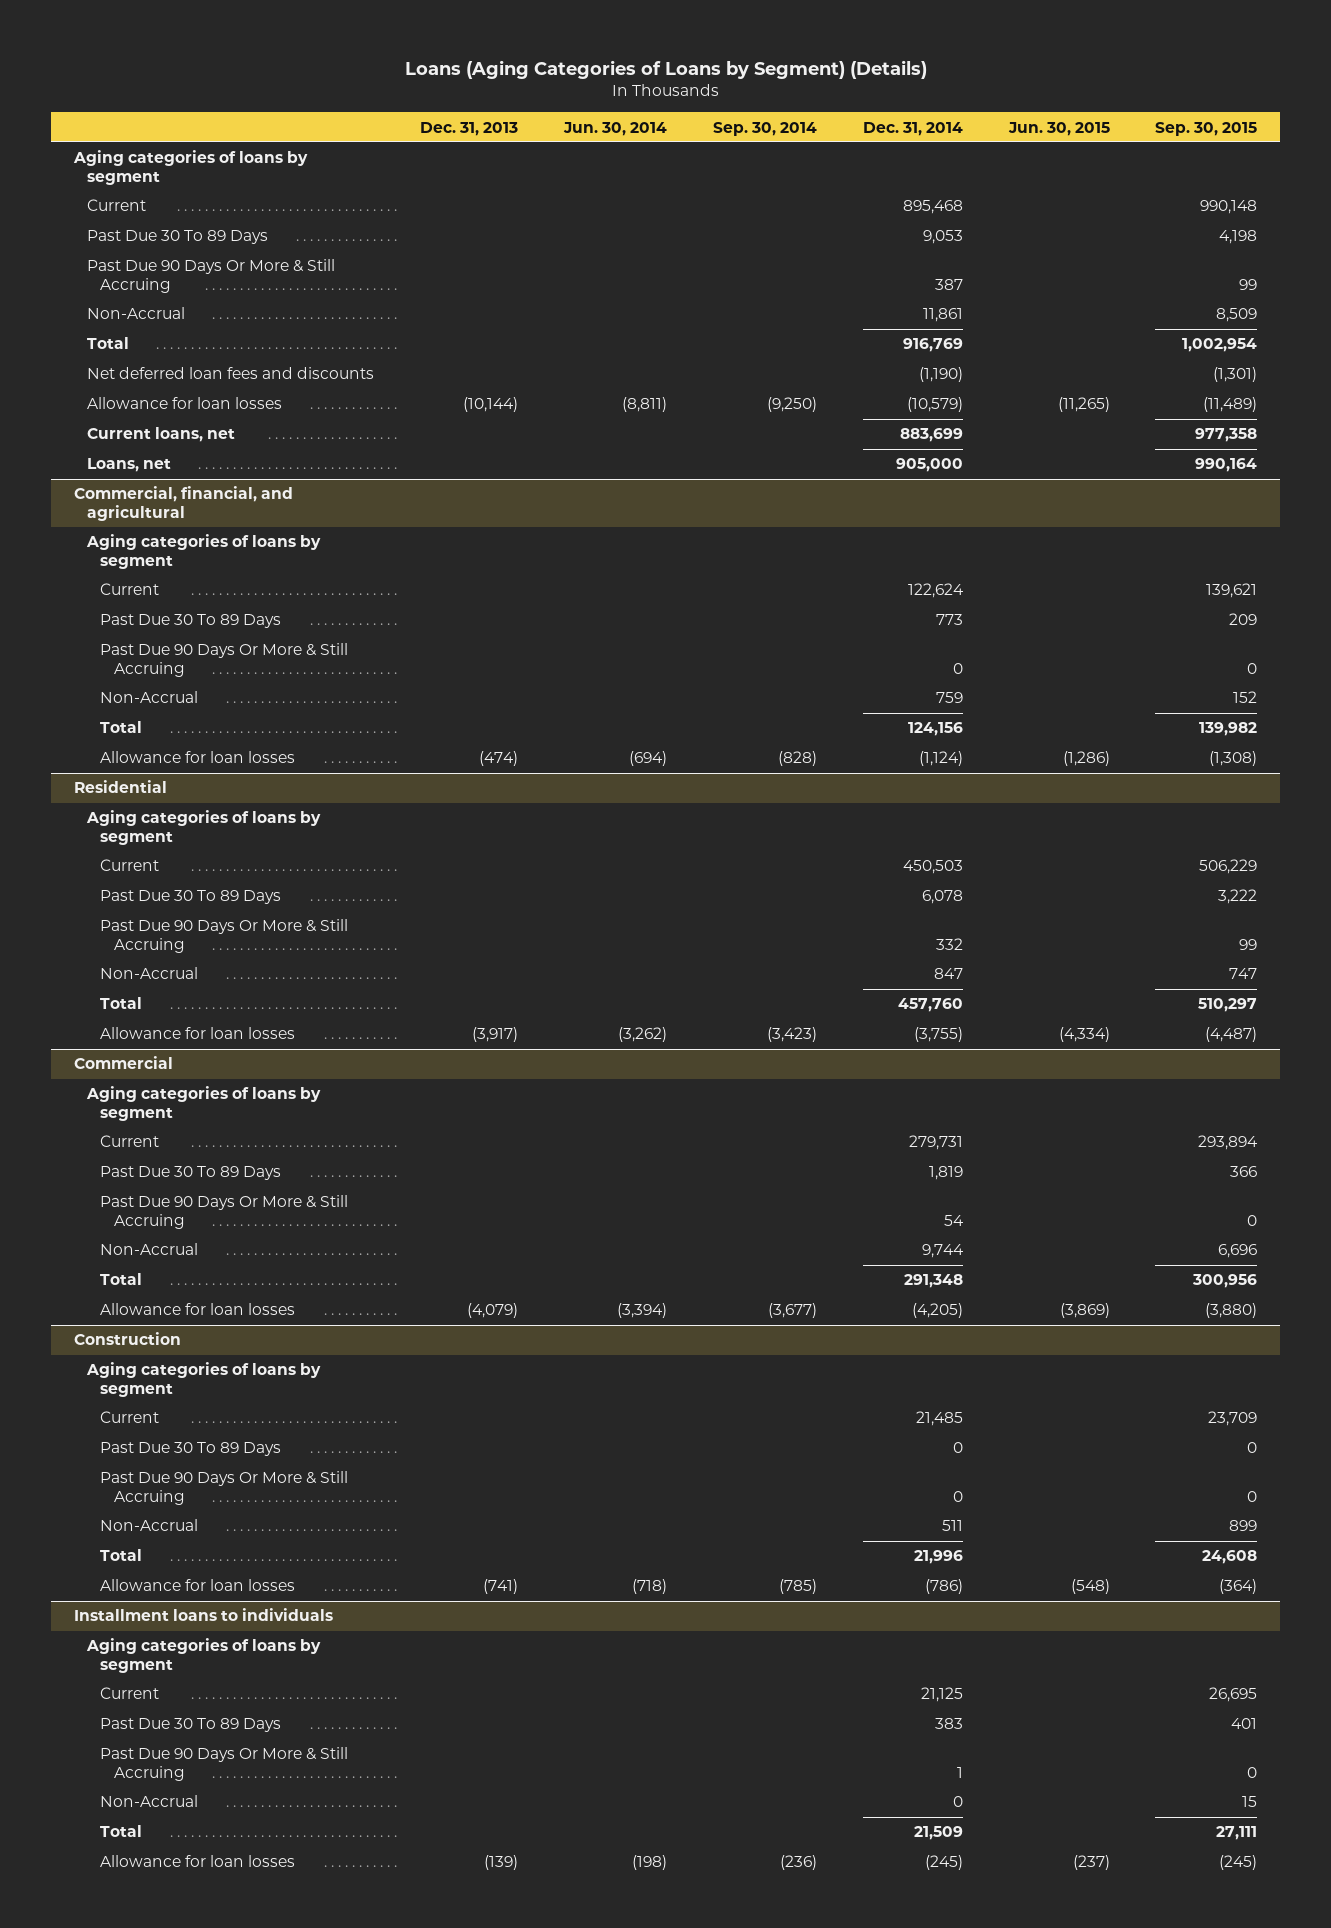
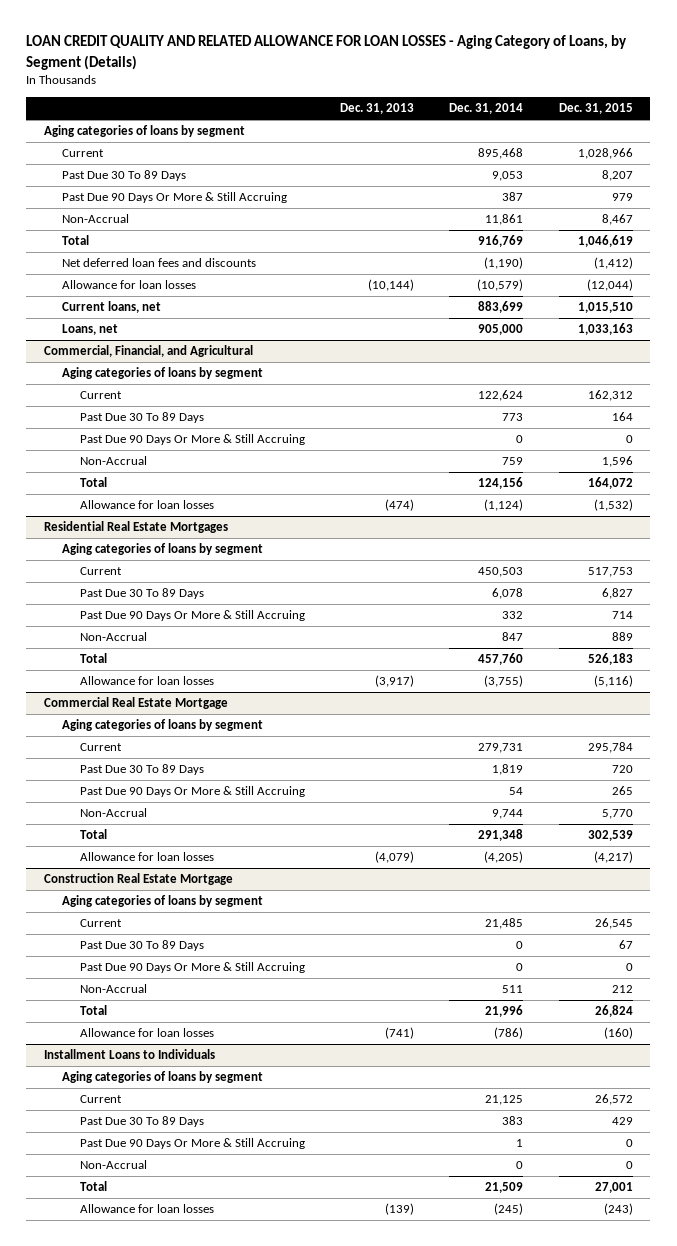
- Loans (Aging Categories of Loans by Segment) (Details)
+ LOAN CREDIT QUALITY AND RELATED ALLOWANCE FOR LOAN LOSSES - Aging Category of Loans, by Segment (Details)
- | Dec. 31, 2013 | Jun. 30, 2014 | Sep. 30, 2014 | Dec. 31, 2014 | Jun. 30, 2015 | Sep. 30, 2015
+ | Dec. 31, 2013 | Dec. 31, 2014 | Dec. 31, 2015
- Commercial, financial, and agricultural
+ Commercial, Financial, and Agricultural
- Residential
+ Residential Real Estate Mortgages
- Commercial
+ Commercial Real Estate Mortgage
- Construction
+ Construction Real Estate Mortgage
- Installment loans to individuals
+ Installment Loans to Individuals

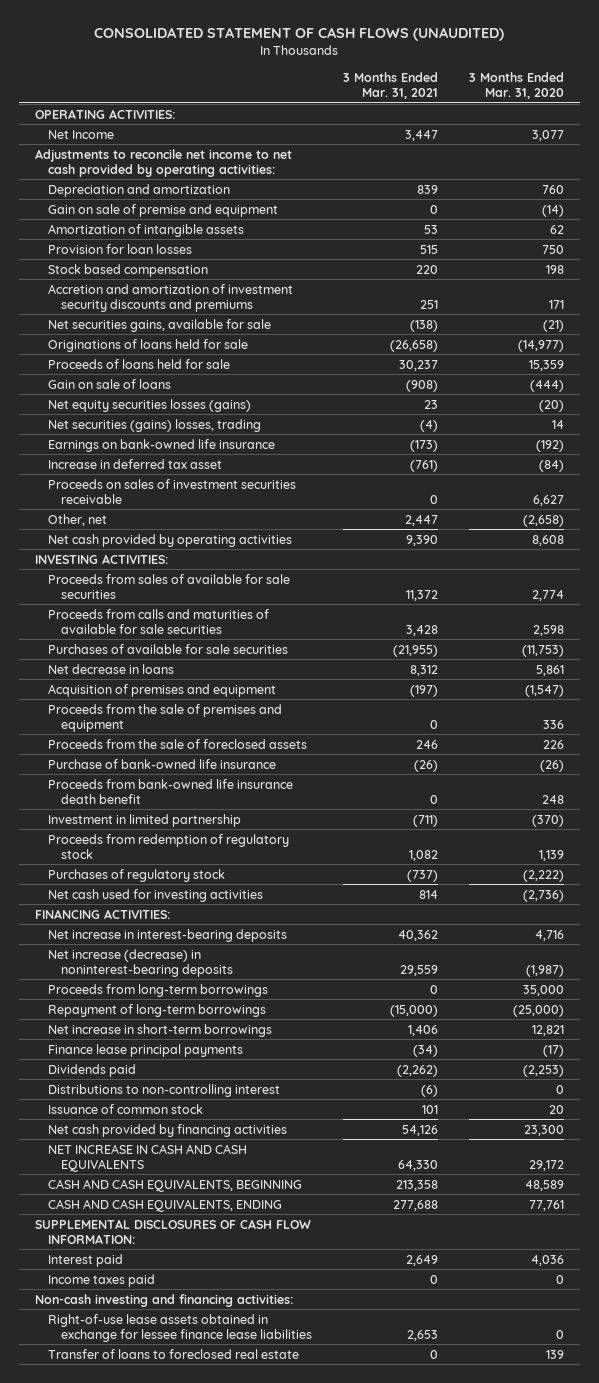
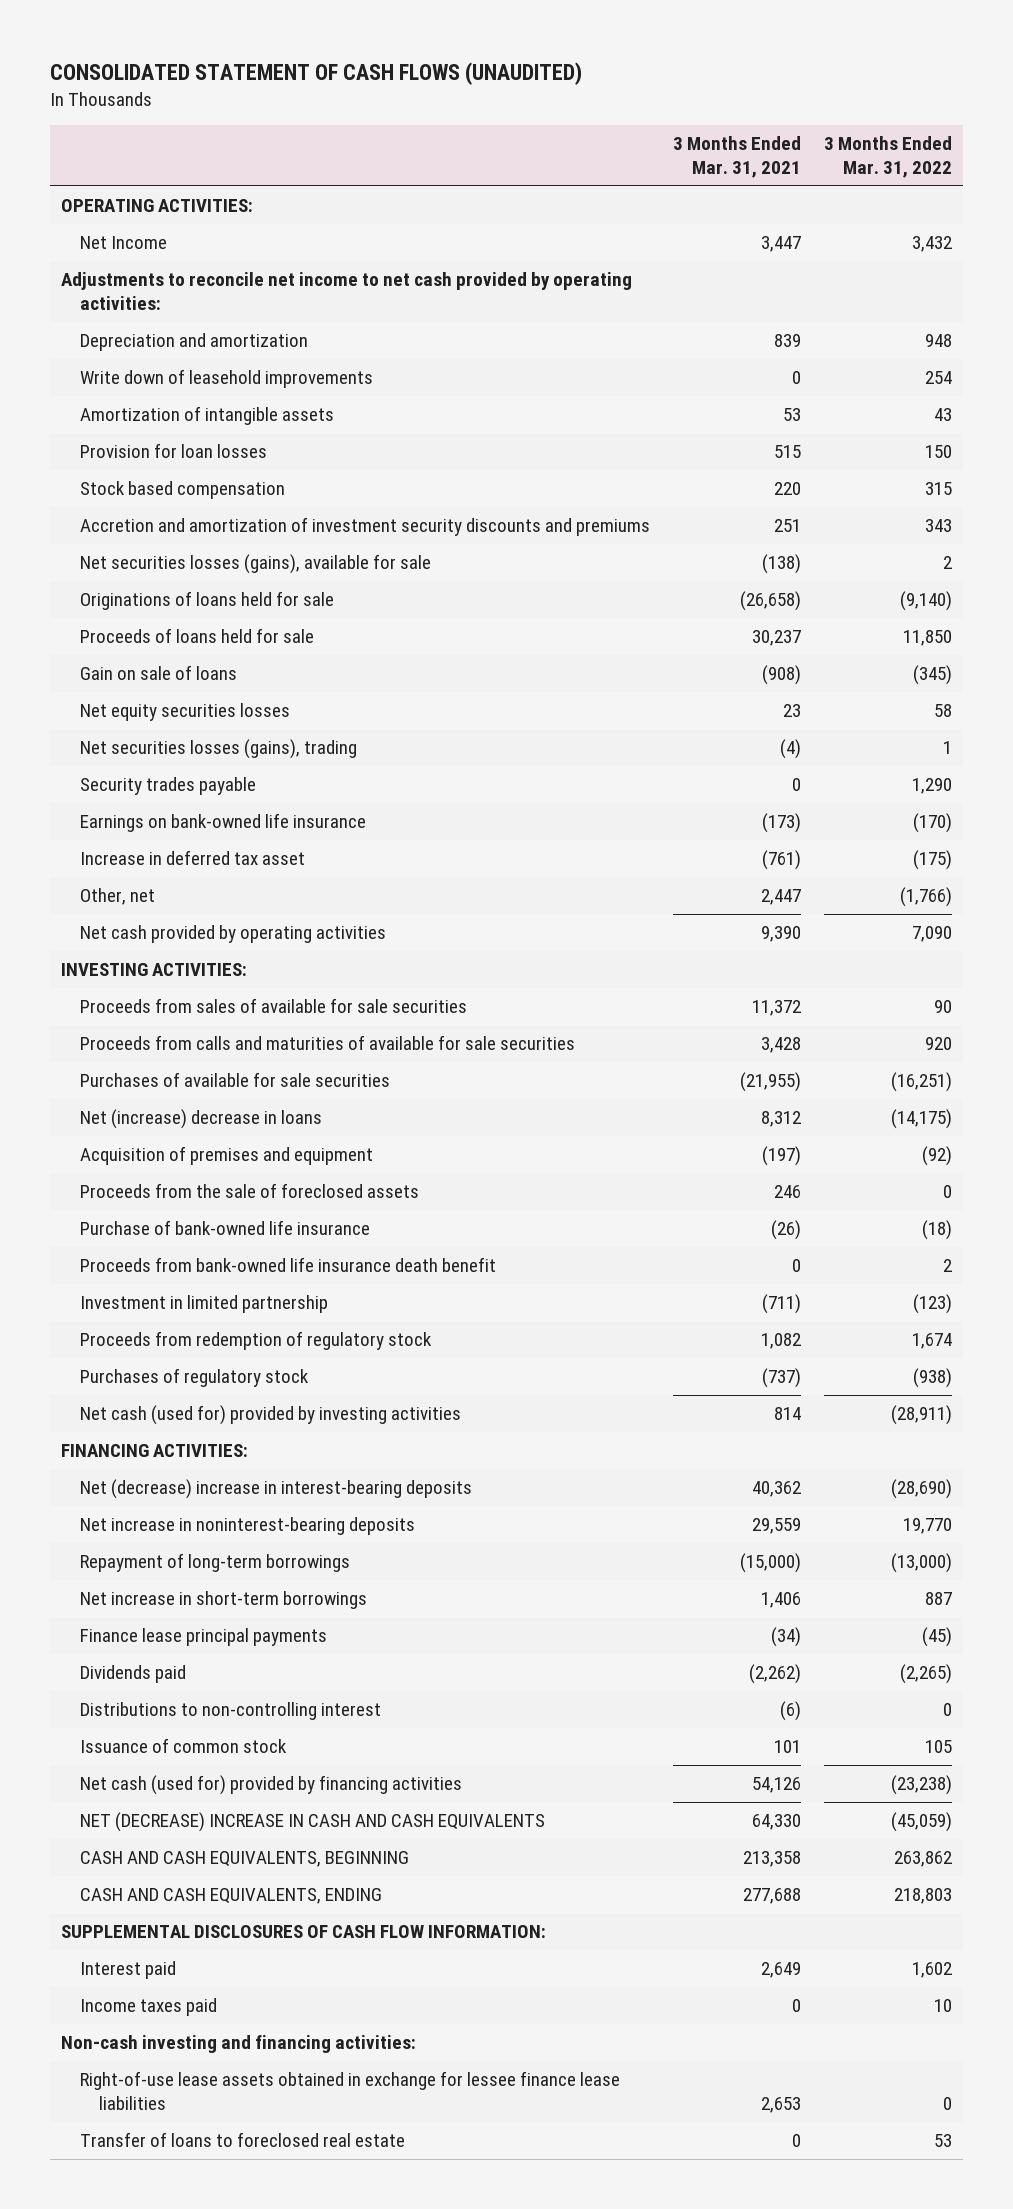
- | 3 Months Ended Mar. 31, 2021 | 3 Months Ended Mar. 31, 2020
+ | 3 Months Ended Mar. 31, 2021 | 3 Months Ended Mar. 31, 2022
- Gain on sale of premise and equipment | 0 | (14)
+ Write down of leasehold improvements | 0 | 254
- Net securities gains, available for sale | (138) | (21)
+ Net securities losses (gains), available for sale | (138) | 2
- Net equity securities losses (gains) | 23 | (20)
- Net securities (gains) losses, trading | (4) | 14
+ Net equity securities losses | 23 | 58
+ Net securities losses (gains), trading | (4) | 1
+ Security trades payable | 0 | 1,290
- Proceeds on sales of investment securities receivable | 0 | 6,627
- Net decrease in loans | 8,312 | 5,861
+ Net (increase) decrease in loans | 8,312 | (14,175)
- Proceeds from the sale of premises and equipment | 0 | 336
- Net cash used for investing activities | 814 | (2,736)
+ Net cash (used for) provided by investing activities | 814 | (28,911)
- Net increase in interest-bearing deposits | 40,362 | 4,716
- Net increase (decrease) in noninterest-bearing deposits | 29,559 | (1,987)
- Proceeds from long-term borrowings | 0 | 35,000
+ Net (decrease) increase in interest-bearing deposits | 40,362 | (28,690)
+ Net increase in noninterest-bearing deposits | 29,559 | 19,770
- Net cash provided by financing activities | 54,126 | 23,300
- NET INCREASE IN CASH AND CASH EQUIVALENTS | 64,330 | 29,172
+ Net cash (used for) provided by financing activities | 54,126 | (23,238)
+ NET (DECREASE) INCREASE IN CASH AND CASH EQUIVALENTS | 64,330 | (45,059)

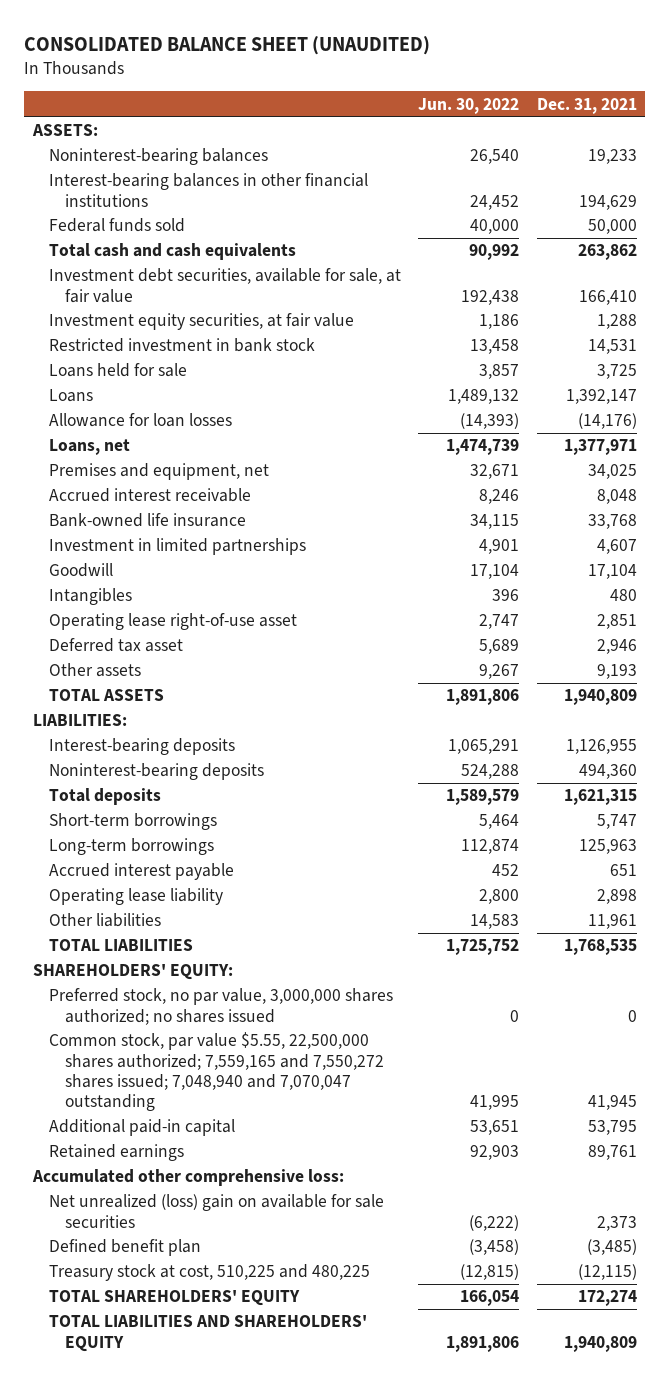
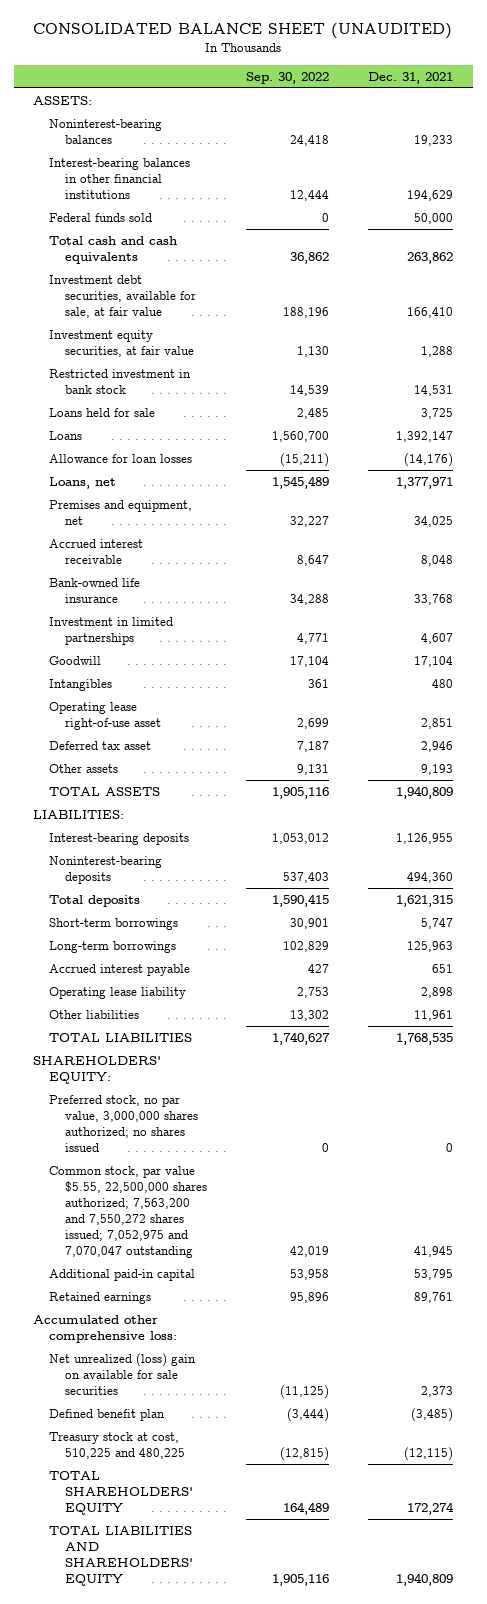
- | Jun. 30, 2022 | Dec. 31, 2021
+ | Sep. 30, 2022 | Dec. 31, 2021
- Common stock, par value $5.55, 22,500,000 shares authorized; 7,559,165 and 7,550,272 shares issued; 7,048,940 and 7,070,047 outstanding | 41,995 | 41,945
+ Common stock, par value $5.55, 22,500,000 shares authorized; 7,563,200 and 7,550,272 shares issued; 7,052,975 and 7,070,047 outstanding | 42,019 | 41,945

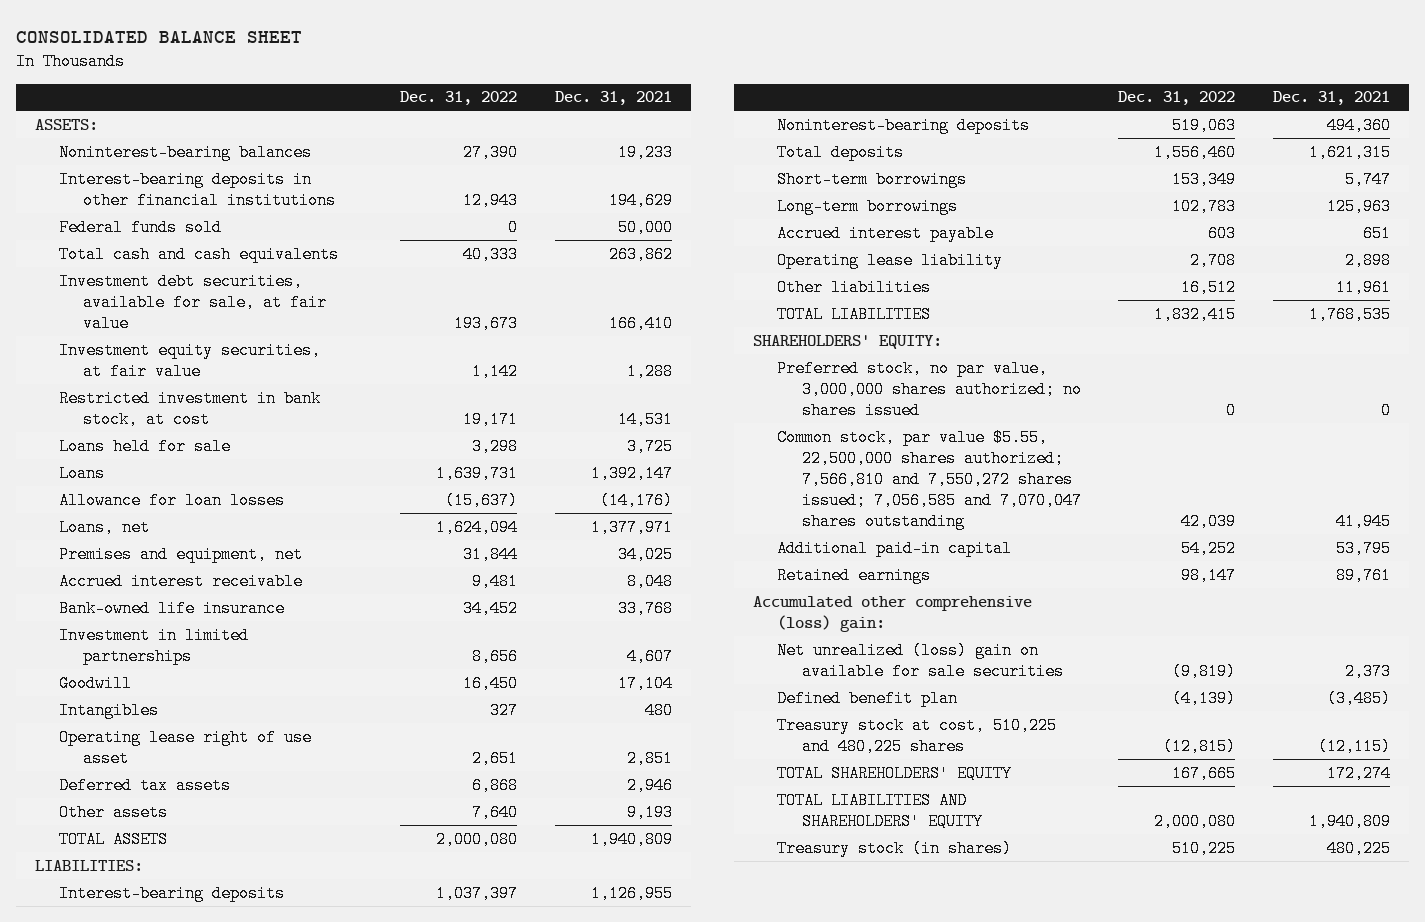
- CONSOLIDATED BALANCE SHEET (UNAUDITED)
+ CONSOLIDATED BALANCE SHEET
- | Sep. 30, 2022 | Dec. 31, 2021
+ | Dec. 31, 2022 | Dec. 31, 2021
- Interest-bearing balances in other financial institutions | 12,444 | 194,629
+ Interest-bearing deposits in other financial institutions | 12,943 | 194,629
- Restricted investment in bank stock | 14,539 | 14,531
+ Restricted investment in bank stock, at cost | 19,171 | 14,531
- Operating lease right-of-use asset | 2,699 | 2,851
- Deferred tax asset | 7,187 | 2,946
+ Operating lease right of use asset | 2,651 | 2,851
+ Deferred tax assets | 6,868 | 2,946
- Common stock, par value $5.55, 22,500,000 shares authorized; 7,563,200 and 7,550,272 shares issued; 7,052,975 and 7,070,047 outstanding | 42,019 | 41,945
+ Common stock, par value $5.55, 22,500,000 shares authorized; 7,566,810 and 7,550,272 shares issued; 7,056,585 and 7,070,047 shares outstanding | 42,039 | 41,945
- Accumulated other comprehensive loss:
+ Accumulated other comprehensive (loss) gain:
- Treasury stock at cost, 510,225 and 480,225 | (12,815) | (12,115)
+ Treasury stock at cost, 510,225 and 480,225 shares | (12,815) | (12,115)
+ Treasury stock (in shares) | 510,225 | 480,225

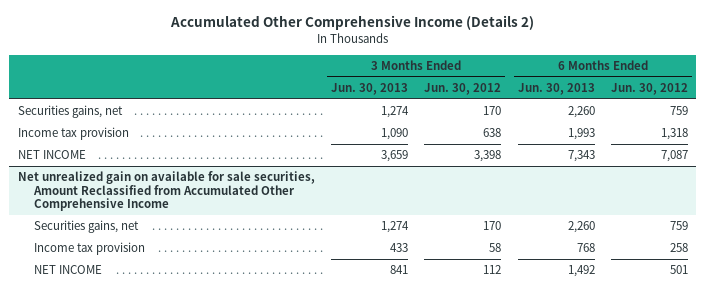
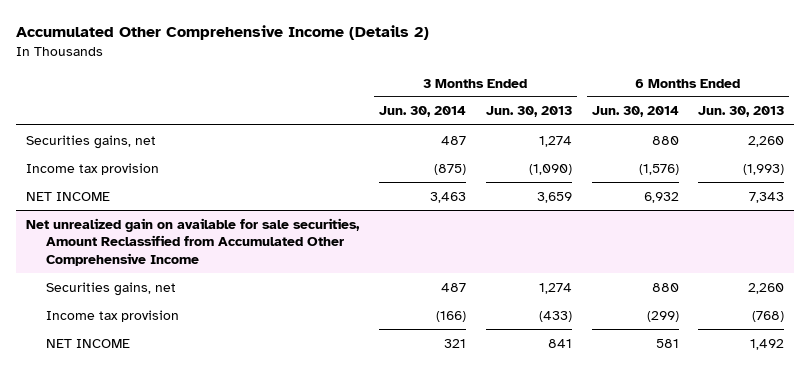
- | 3 Months Ended Jun. 30, 2013 | 3 Months Ended Jun. 30, 2012 | 6 Months Ended Jun. 30, 2013 | 6 Months Ended Jun. 30, 2012
+ | 3 Months Ended Jun. 30, 2014 | 3 Months Ended Jun. 30, 2013 | 6 Months Ended Jun. 30, 2014 | 6 Months Ended Jun. 30, 2013
- Income tax provision | 1,090 | 638 | 1,993 | 1,318
+ Income tax provision | (875) | (1,090) | (1,576) | (1,993)
@ Net unrealized gain on available for sale securities, Amount Reclassified from Accumulated Other Comprehensive Income
- Income tax provision | 433 | 58 | 768 | 258
+ Income tax provision | (166) | (433) | (299) | (768)

